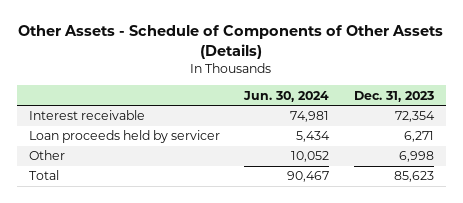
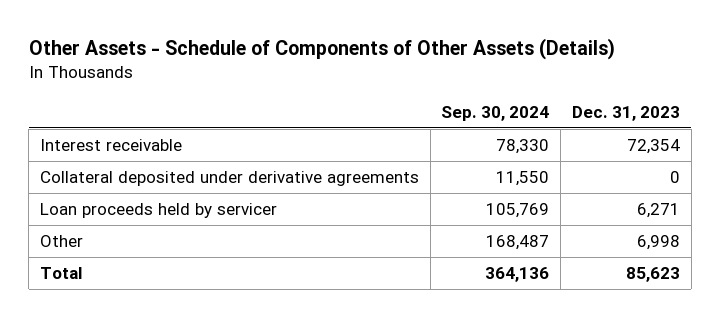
- | Jun. 30, 2024 | Dec. 31, 2023
+ | Sep. 30, 2024 | Dec. 31, 2023
+ Collateral deposited under derivative agreements | 11,550 | 0

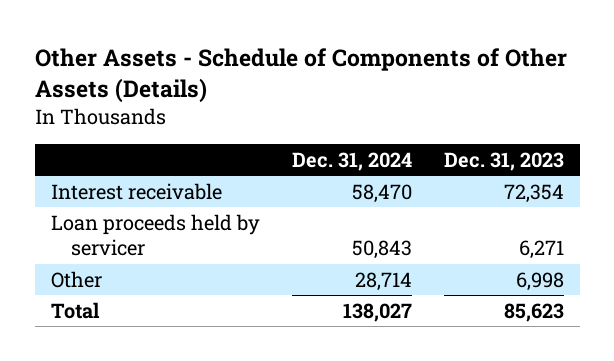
- | Sep. 30, 2024 | Dec. 31, 2023
+ | Dec. 31, 2024 | Dec. 31, 2023
- Collateral deposited under derivative agreements | 11,550 | 0

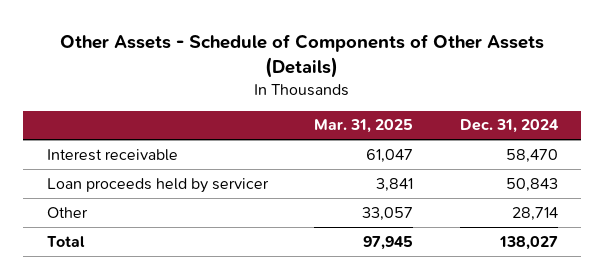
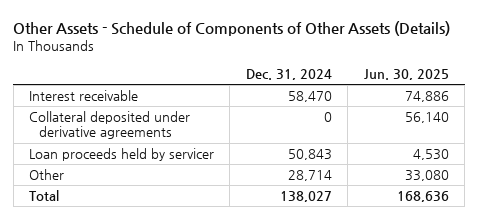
- | Mar. 31, 2025 | Dec. 31, 2024
+ | Dec. 31, 2024 | Jun. 30, 2025
+ Collateral deposited under derivative agreements | 0 | 56,140

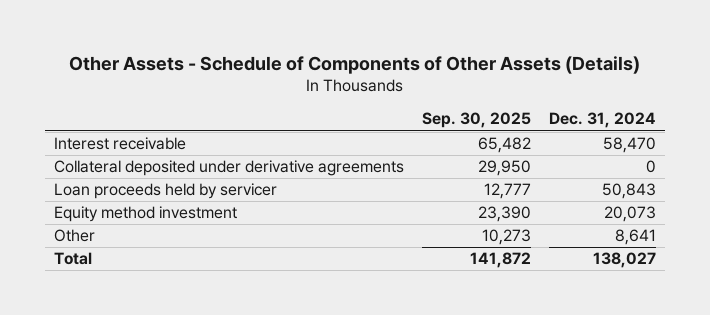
- | Dec. 31, 2024 | Jun. 30, 2025
+ | Sep. 30, 2025 | Dec. 31, 2024
- Other | 28,714 | 33,080
+ Equity method investment | 23,390 | 20,073
+ Other | 10,273 | 8,641

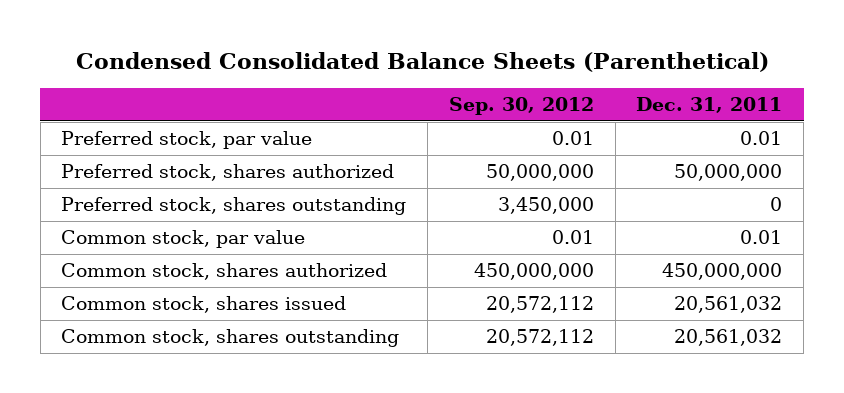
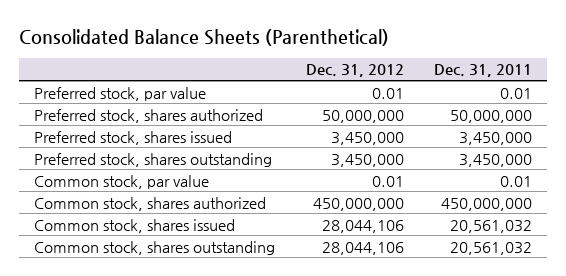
- Condensed Consolidated Balance Sheets (Parenthetical)
+ Consolidated Balance Sheets (Parenthetical)
- | Sep. 30, 2012 | Dec. 31, 2011
+ | Dec. 31, 2012 | Dec. 31, 2011
- Preferred stock, shares outstanding | 3,450,000 | 0
+ Preferred stock, shares issued | 3,450,000 | 3,450,000
+ Preferred stock, shares outstanding | 3,450,000 | 3,450,000

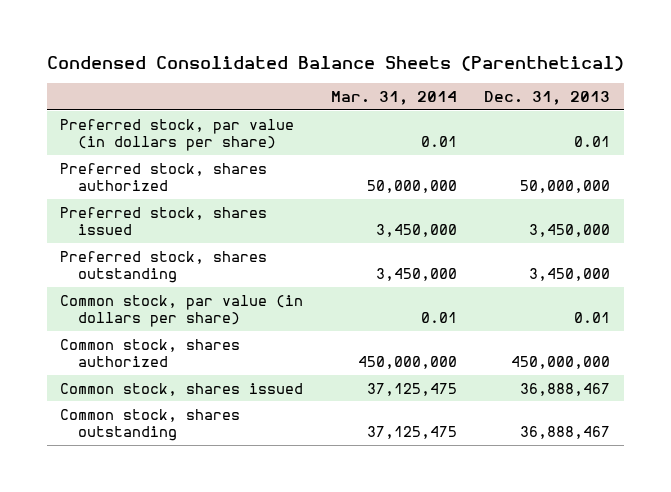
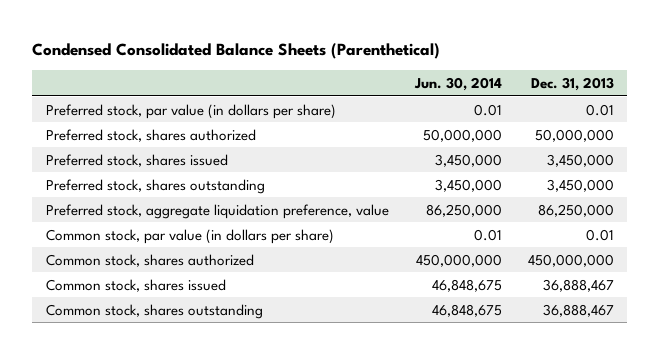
- | Mar. 31, 2014 | Dec. 31, 2013
+ | Jun. 30, 2014 | Dec. 31, 2013
+ Preferred stock, aggregate liquidation preference, value | 86,250,000 | 86,250,000

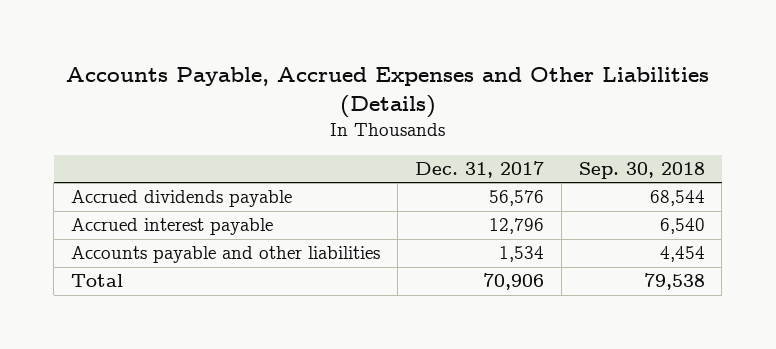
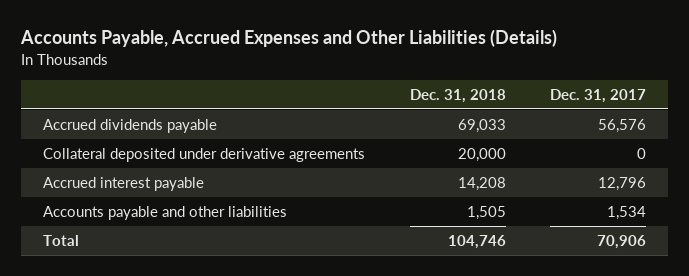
- | Dec. 31, 2017 | Sep. 30, 2018
+ | Dec. 31, 2018 | Dec. 31, 2017
+ Collateral deposited under derivative agreements | 20,000 | 0

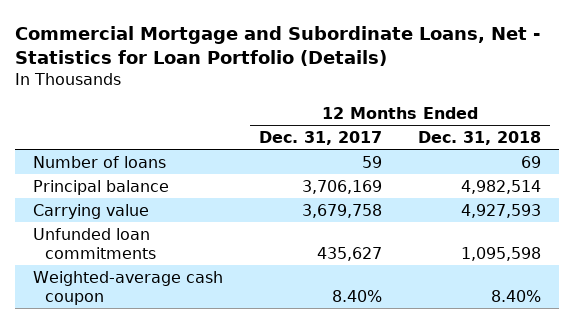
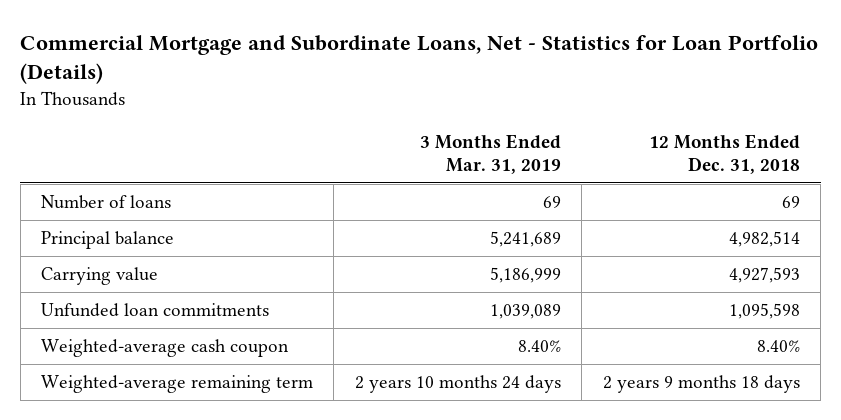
- | 12 Months Ended Dec. 31, 2017 | 12 Months Ended Dec. 31, 2018
+ | 3 Months Ended Mar. 31, 2019 | 12 Months Ended Dec. 31, 2018
+ Weighted-average remaining term | 2 years 10 months 24 days | 2 years 9 months 18 days

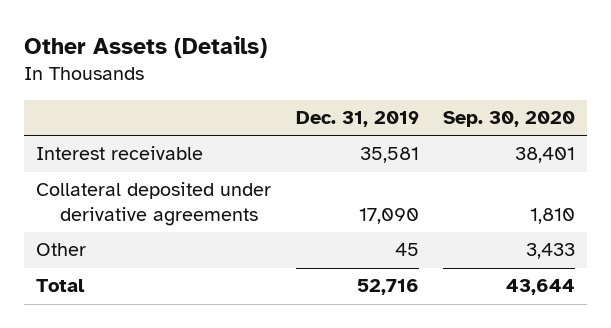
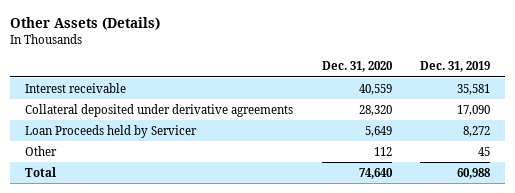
- | Dec. 31, 2019 | Sep. 30, 2020
+ | Dec. 31, 2020 | Dec. 31, 2019
+ Loan Proceeds held by Servicer | 5,649 | 8,272
- Total | 52,716 | 43,644
+ Total | 74,640 | 60,988

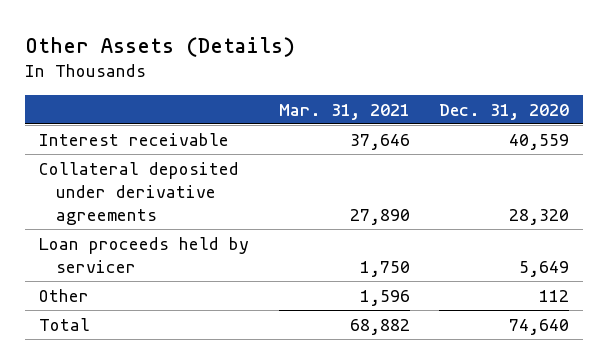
- | Dec. 31, 2020 | Dec. 31, 2019
+ | Mar. 31, 2021 | Dec. 31, 2020
- Loan Proceeds held by Servicer | 5,649 | 8,272
+ Loan proceeds held by servicer | 1,750 | 5,649

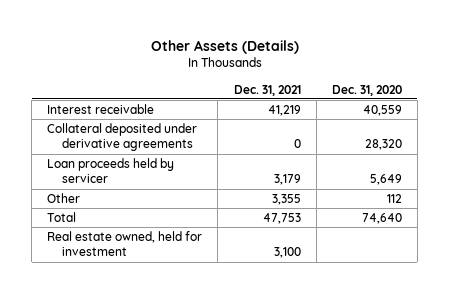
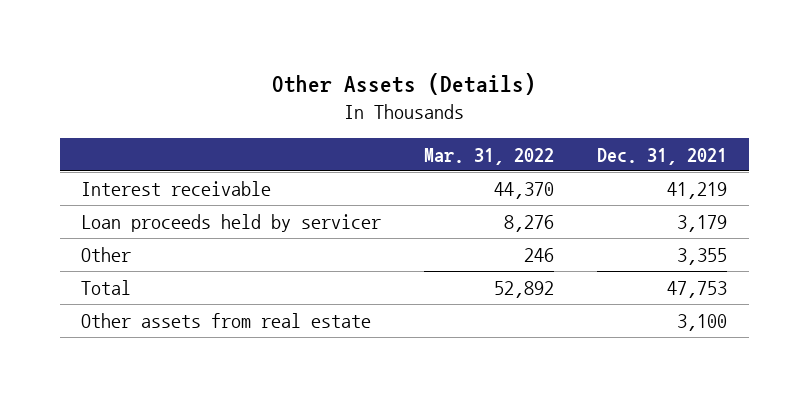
- | Dec. 31, 2021 | Dec. 31, 2020
+ | Mar. 31, 2022 | Dec. 31, 2021
- Collateral deposited under derivative agreements | 0 | 28,320
- Real estate owned, held for investment | 3,100 |
+ Other assets from real estate | | 3,100

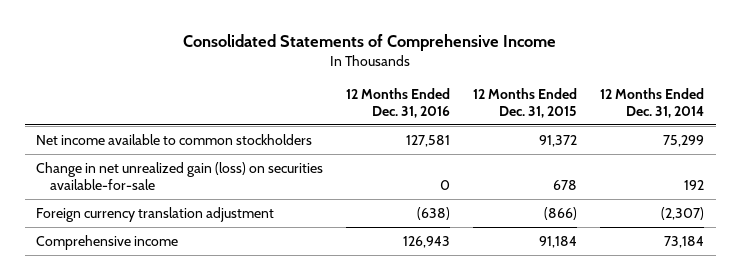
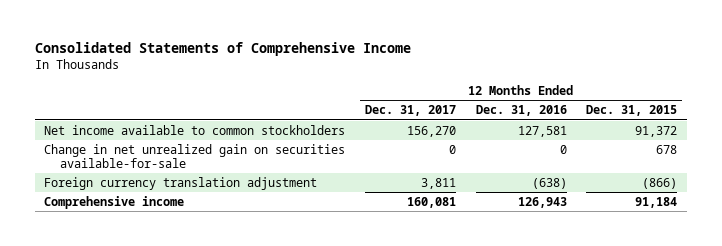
- | 12 Months Ended Dec. 31, 2016 | 12 Months Ended Dec. 31, 2015 | 12 Months Ended Dec. 31, 2014
+ | 12 Months Ended Dec. 31, 2017 | 12 Months Ended Dec. 31, 2016 | 12 Months Ended Dec. 31, 2015
- Change in net unrealized gain (loss) on securities available-for-sale | 0 | 678 | 192
+ Change in net unrealized gain on securities available-for-sale | 0 | 0 | 678

